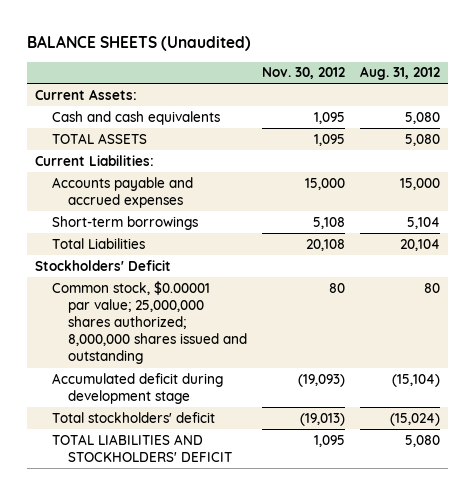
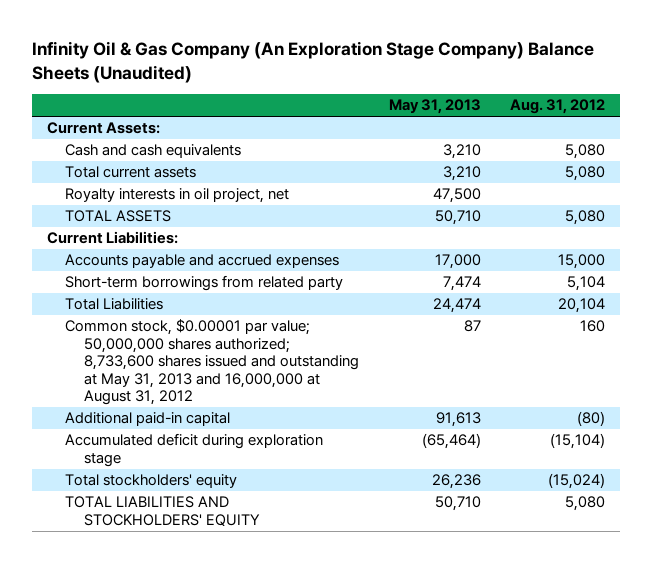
- BALANCE SHEETS (Unaudited)
+ Infinity Oil & Gas Company (An Exploration Stage Company) Balance Sheets (Unaudited)
- | Nov. 30, 2012 | Aug. 31, 2012
+ | May 31, 2013 | Aug. 31, 2012
+ Total current assets | 3,210 | 5,080
+ Royalty interests in oil project, net | 47,500 |
- Short-term borrowings | 5,108 | 5,104
+ Short-term borrowings from related party | 7,474 | 5,104
- Stockholders' Deficit
- Common stock, $0.00001 par value; 25,000,000 shares authorized; 8,000,000 shares issued and outstanding | 80 | 80
- Accumulated deficit during development stage | (19,093) | (15,104)
- Total stockholders' deficit | (19,013) | (15,024)
- TOTAL LIABILITIES AND STOCKHOLDERS' DEFICIT | 1,095 | 5,080
+ Common stock, $0.00001 par value; 50,000,000 shares authorized; 8,733,600 shares issued and outstanding at May 31, 2013 and 16,000,000 at August 31, 2012 | 87 | 160
+ Additional paid-in capital | 91,613 | (80)
+ Accumulated deficit during exploration stage | (65,464) | (15,104)
+ Total stockholders' equity | 26,236 | (15,024)
+ TOTAL LIABILITIES AND STOCKHOLDERS' EQUITY | 50,710 | 5,080

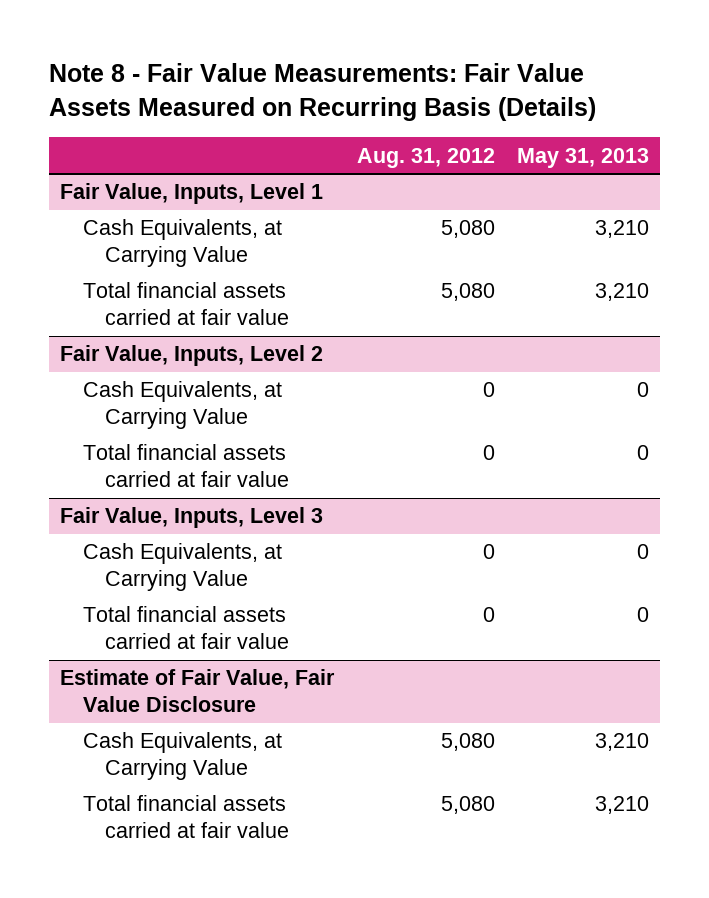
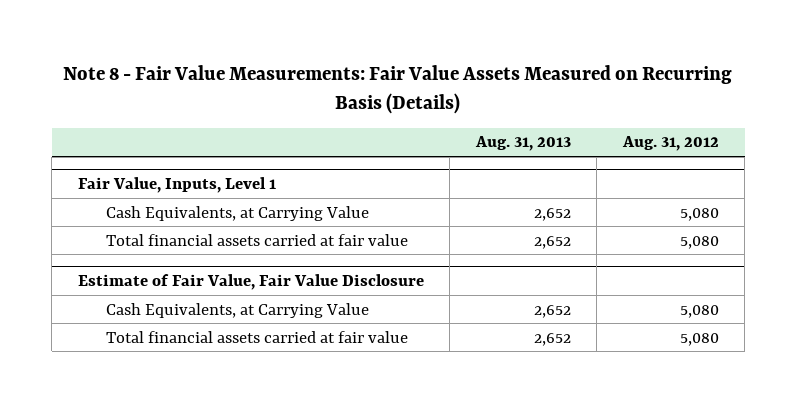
- | Aug. 31, 2012 | May 31, 2013
+ | Aug. 31, 2013 | Aug. 31, 2012
- Fair Value, Inputs, Level 2
- Cash Equivalents, at Carrying Value | 0 | 0
- Total financial assets carried at fair value | 0 | 0
- Fair Value, Inputs, Level 3
- Cash Equivalents, at Carrying Value | 0 | 0
- Total financial assets carried at fair value | 0 | 0

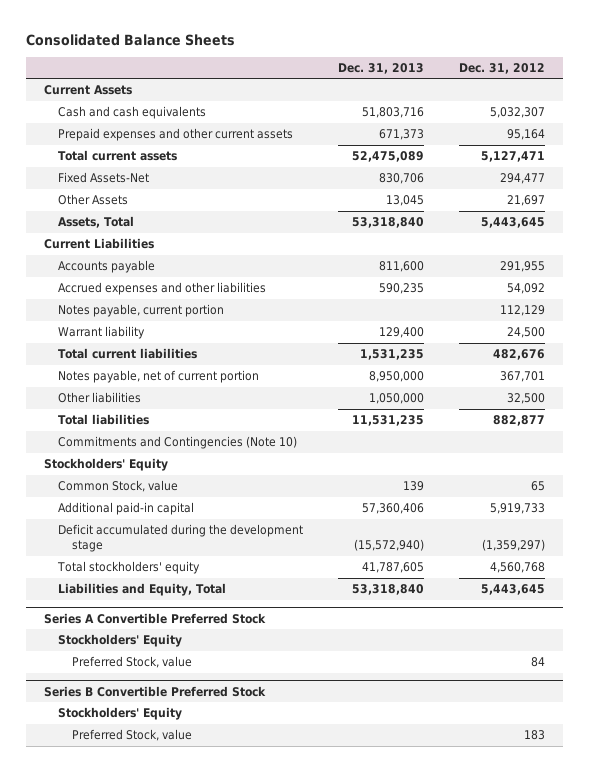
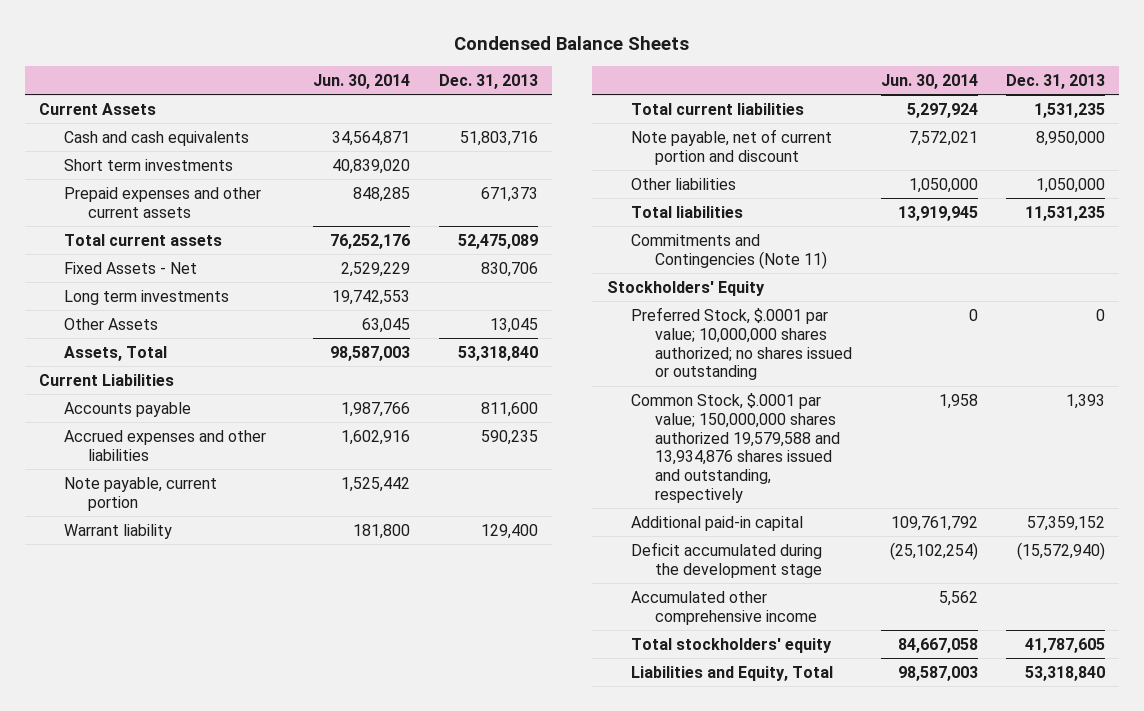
- Consolidated Balance Sheets
+ Condensed Balance Sheets
- | Dec. 31, 2013 | Dec. 31, 2012
+ | Jun. 30, 2014 | Dec. 31, 2013
+ Short term investments | 40,839,020 |
- Fixed Assets-Net | 830,706 | 294,477
+ Fixed Assets - Net | 2,529,229 | 830,706
+ Long term investments | 19,742,553 |
- Notes payable, current portion | | 112,129
+ Note payable, current portion | 1,525,442 |
- Notes payable, net of current portion | 8,950,000 | 367,701
+ Note payable, net of current portion and discount | 7,572,021 | 8,950,000
- Commitments and Contingencies (Note 10)
+ Commitments and Contingencies (Note 11)
- Common Stock, value | 139 | 65
- Additional paid-in capital | 57,360,406 | 5,919,733
+ Preferred Stock, $.0001 par value; 10,000,000 shares authorized; no shares issued or outstanding | 0 | 0
+ Common Stock, $.0001 par value; 150,000,000 shares authorized 19,579,588 and 13,934,876 shares issued and outstanding, respectively | 1,958 | 1,393
+ Additional paid-in capital | 109,761,792 | 57,359,152
+ Accumulated other comprehensive income | 5,562 |
- Series A Convertible Preferred Stock
- Stockholders' Equity
- Preferred Stock, value | | 84
- Series B Convertible Preferred Stock
- Stockholders' Equity
- Preferred Stock, value | | 183

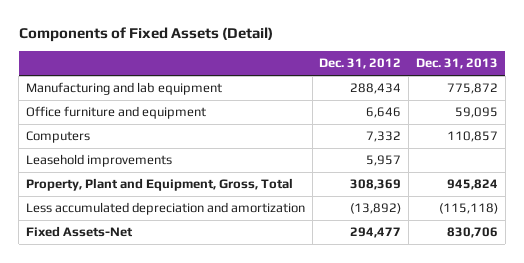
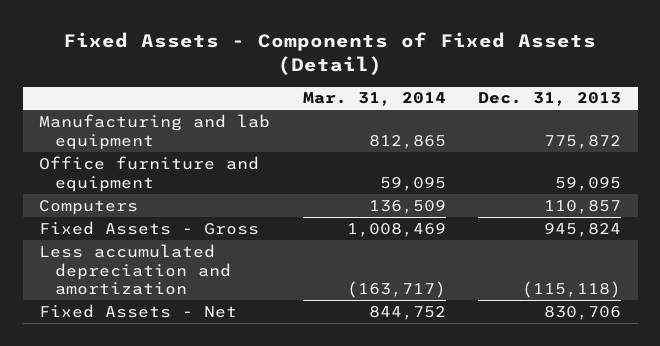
- Components of Fixed Assets (Detail)
+ Fixed Assets - Components of Fixed Assets (Detail)
- | Dec. 31, 2012 | Dec. 31, 2013
+ | Mar. 31, 2014 | Dec. 31, 2013
- Leasehold improvements | 5,957 |
- Property, Plant and Equipment, Gross, Total | 308,369 | 945,824
+ Fixed Assets - Gross | 1,008,469 | 945,824
- Fixed Assets-Net | 294,477 | 830,706
+ Fixed Assets - Net | 844,752 | 830,706

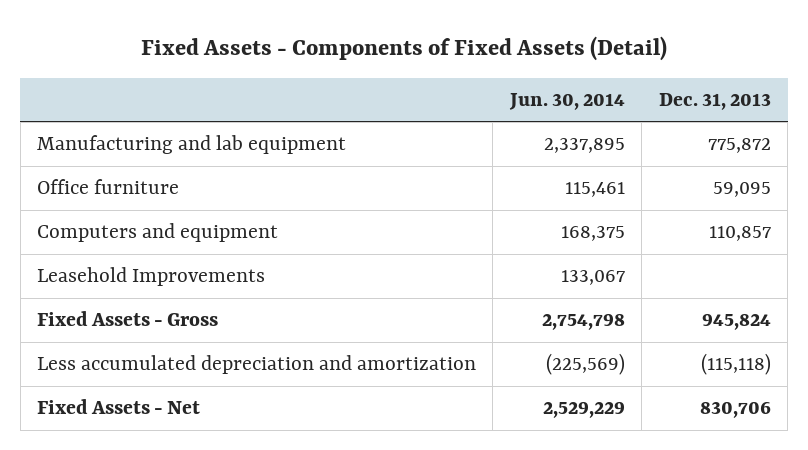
- | Mar. 31, 2014 | Dec. 31, 2013
+ | Jun. 30, 2014 | Dec. 31, 2013
- Office furniture and equipment | 59,095 | 59,095
- Computers | 136,509 | 110,857
+ Office furniture | 115,461 | 59,095
+ Computers and equipment | 168,375 | 110,857
+ Leasehold Improvements | 133,067 |

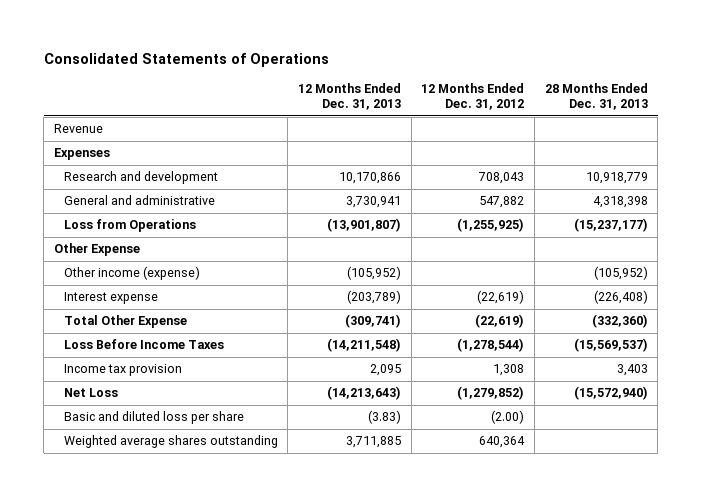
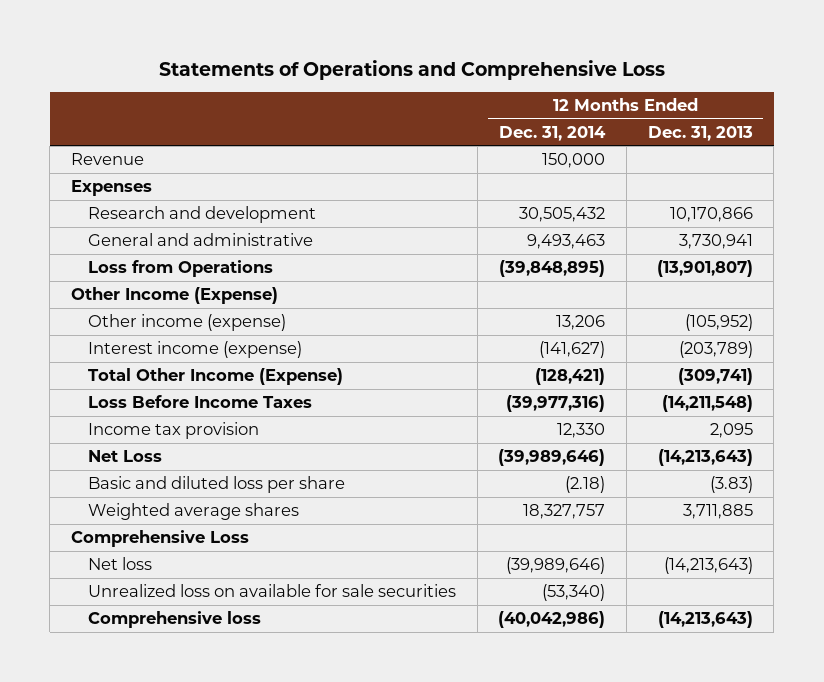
- Consolidated Statements of Operations
+ Statements of Operations and Comprehensive Loss
- | 12 Months Ended Dec. 31, 2013 | 12 Months Ended Dec. 31, 2012 | 28 Months Ended Dec. 31, 2013
+ | 12 Months Ended Dec. 31, 2014 | 12 Months Ended Dec. 31, 2013
- Other Expense
+ Other Income (Expense)
- Interest expense | (203,789) | (22,619) | (226,408)
- Total Other Expense | (309,741) | (22,619) | (332,360)
+ Interest income (expense) | (141,627) | (203,789)
+ Total Other Income (Expense) | (128,421) | (309,741)
- Weighted average shares outstanding | 3,711,885 | 640,364 |
+ Weighted average shares | 18,327,757 | 3,711,885
+ Comprehensive Loss
+ Net loss | (39,989,646) | (14,213,643)
+ Unrealized loss on available for sale securities | (53,340) |
+ Comprehensive loss | (40,042,986) | (14,213,643)

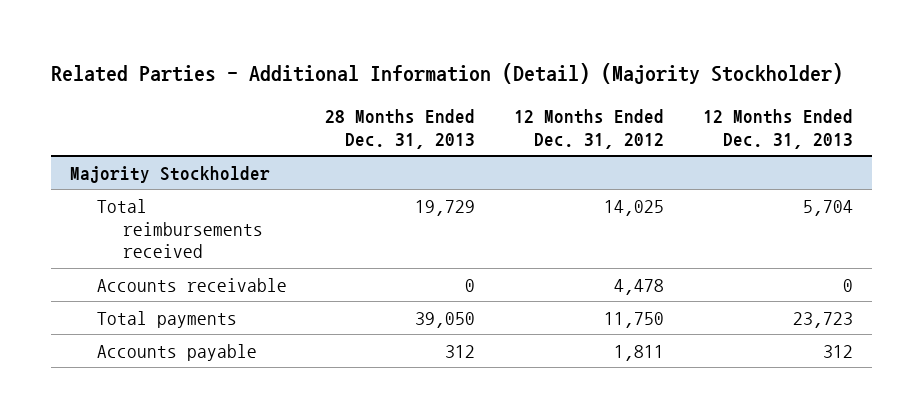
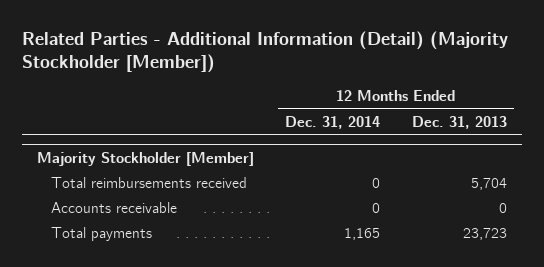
- Related Parties - Additional Information (Detail) (Majority Stockholder)
+ Related Parties - Additional Information (Detail) (Majority Stockholder [Member])
- | 28 Months Ended Dec. 31, 2013 | 12 Months Ended Dec. 31, 2012 | 12 Months Ended Dec. 31, 2013
+ | 12 Months Ended Dec. 31, 2014 | 12 Months Ended Dec. 31, 2013
- Majority Stockholder
+ Majority Stockholder [Member]
- Accounts payable | 312 | 1,811 | 312

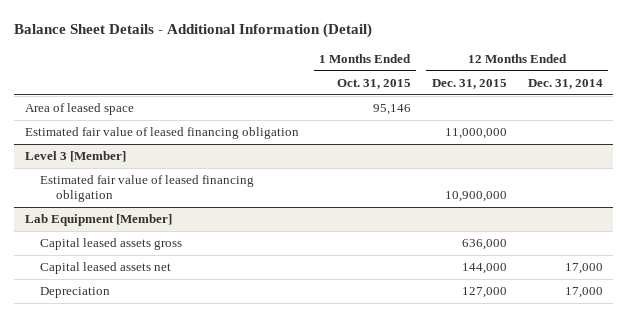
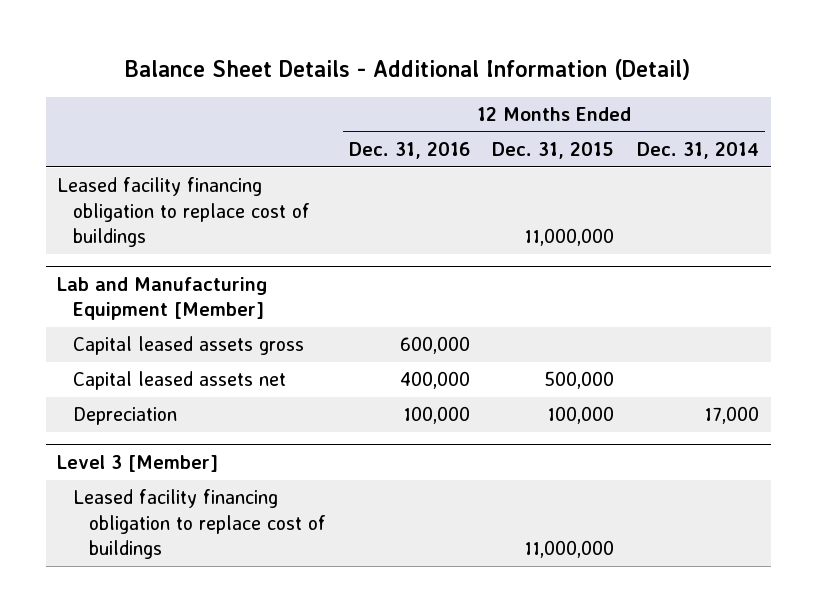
- | 1 Months Ended Oct. 31, 2015 | 12 Months Ended Dec. 31, 2015 | 12 Months Ended Dec. 31, 2014
+ | 12 Months Ended Dec. 31, 2016 | 12 Months Ended Dec. 31, 2015 | 12 Months Ended Dec. 31, 2014
- Area of leased space | 95,146 | |
- Estimated fair value of leased financing obligation | | 11,000,000 |
+ Leased facility financing obligation to replace cost of buildings | | 11,000,000 |
+ Lab and Manufacturing Equipment [Member]
+ Capital leased assets gross | 600,000 | |
+ Capital leased assets net | 400,000 | 500,000 |
+ Depreciation | 100,000 | 100,000 | 17,000
@ Level 3 [Member]
- Estimated fair value of leased financing obligation | | 10,900,000 |
- Lab Equipment [Member]
- Capital leased assets gross | | 636,000 |
- Capital leased assets net | | 144,000 | 17,000
- Depreciation | | 127,000 | 17,000
@ Level 3 [Member]
+ Leased facility financing obligation to replace cost of buildings | | 11,000,000 |

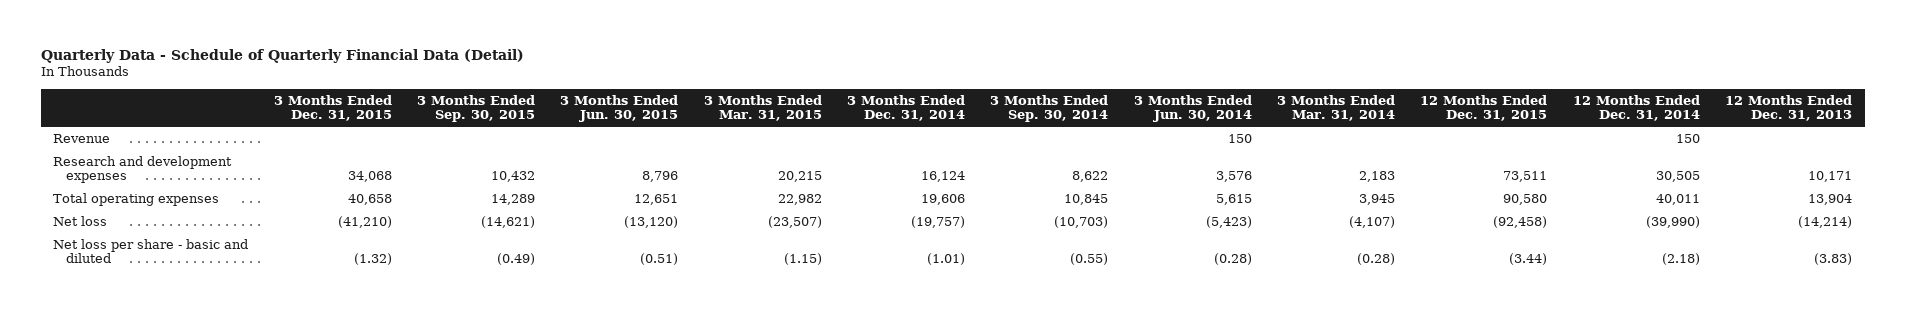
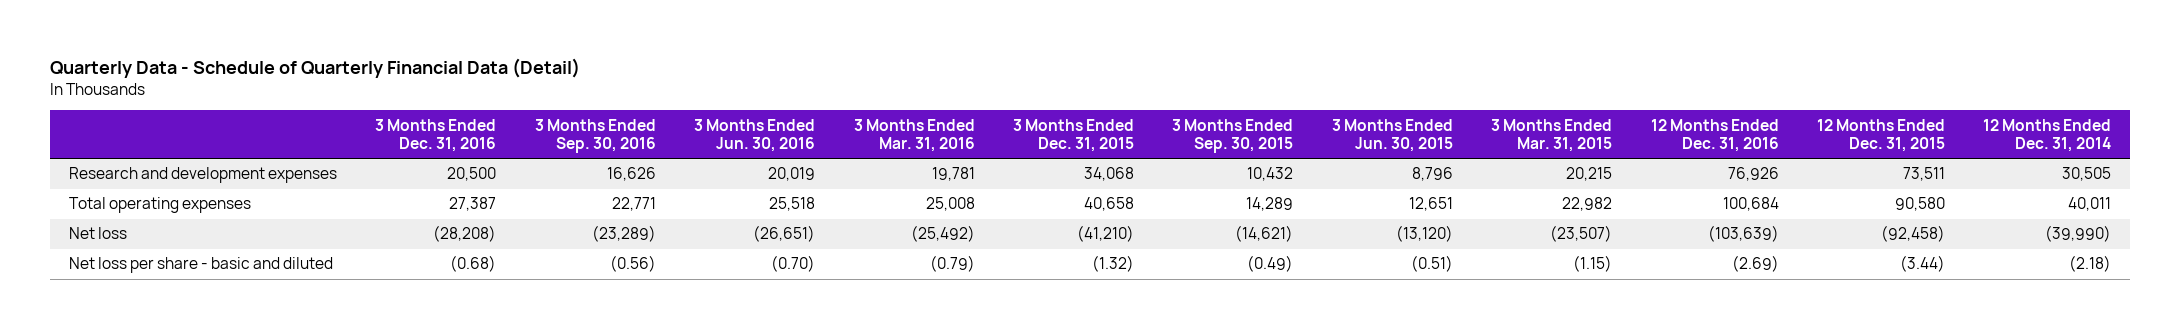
- | 3 Months Ended Dec. 31, 2015 | 3 Months Ended Sep. 30, 2015 | 3 Months Ended Jun. 30, 2015 | 3 Months Ended Mar. 31, 2015 | 3 Months Ended Dec. 31, 2014 | 3 Months Ended Sep. 30, 2014 | 3 Months Ended Jun. 30, 2014 | 3 Months Ended Mar. 31, 2014 | 12 Months Ended Dec. 31, 2015 | 12 Months Ended Dec. 31, 2014 | 12 Months Ended Dec. 31, 2013
+ | 3 Months Ended Dec. 31, 2016 | 3 Months Ended Sep. 30, 2016 | 3 Months Ended Jun. 30, 2016 | 3 Months Ended Mar. 31, 2016 | 3 Months Ended Dec. 31, 2015 | 3 Months Ended Sep. 30, 2015 | 3 Months Ended Jun. 30, 2015 | 3 Months Ended Mar. 31, 2015 | 12 Months Ended Dec. 31, 2016 | 12 Months Ended Dec. 31, 2015 | 12 Months Ended Dec. 31, 2014
- Revenue | | | | | | | 150 | | | 150 |

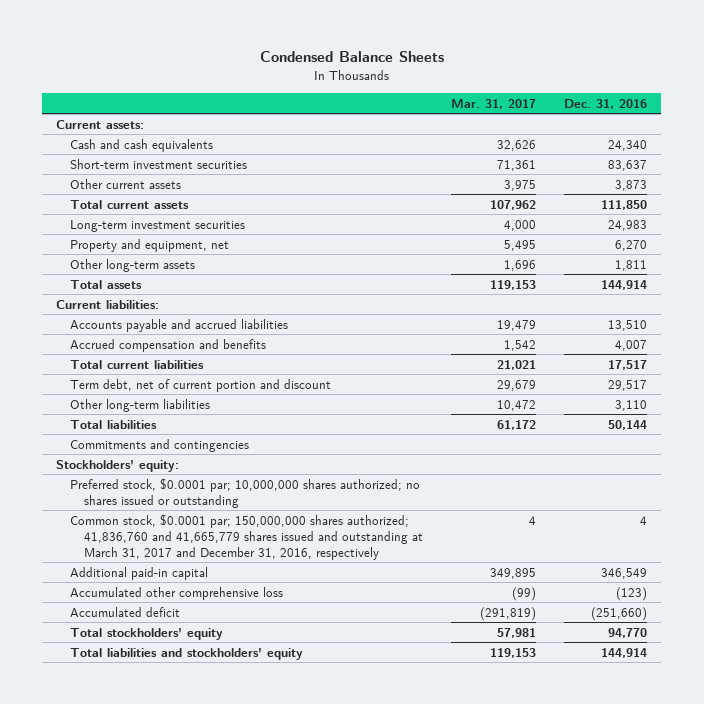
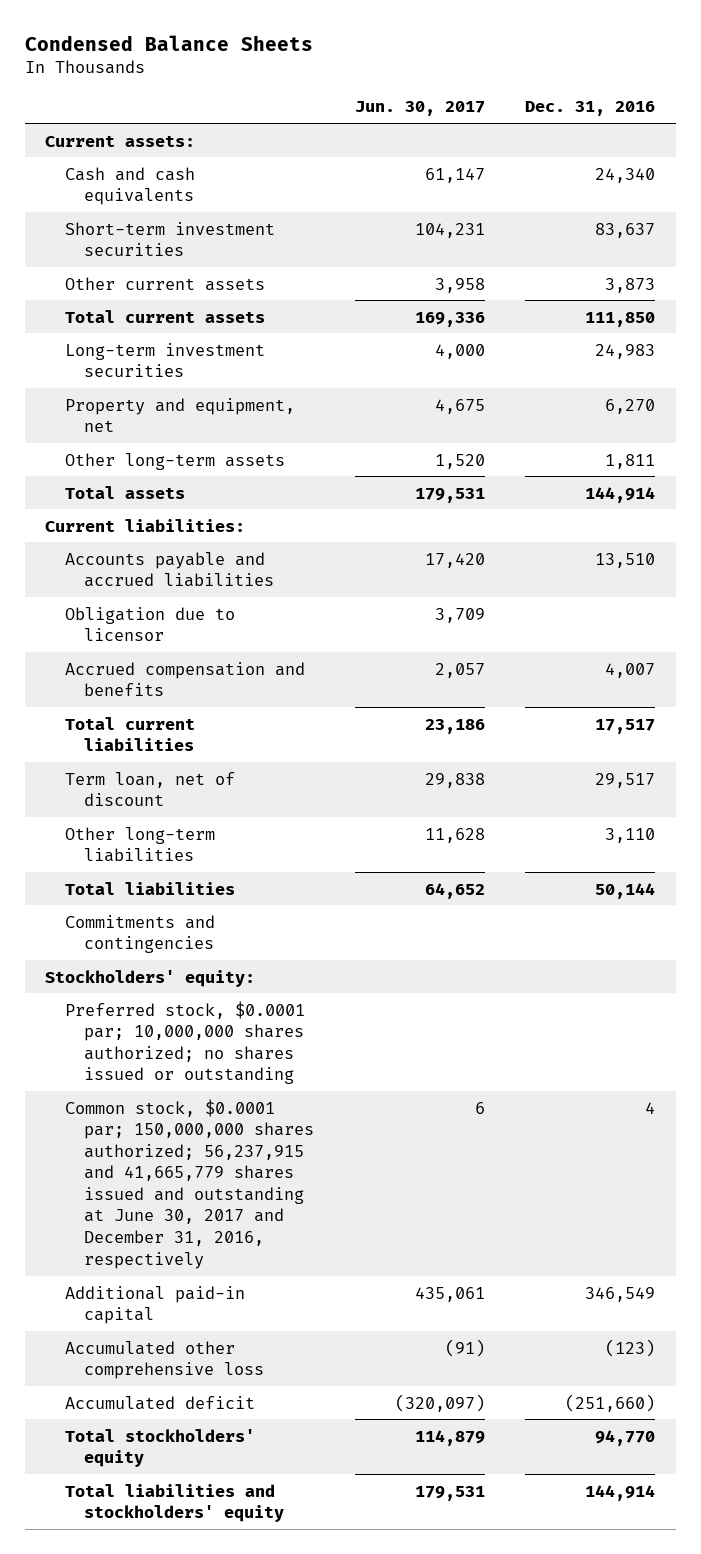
- | Mar. 31, 2017 | Dec. 31, 2016
+ | Jun. 30, 2017 | Dec. 31, 2016
+ Obligation due to licensor | 3,709 |
- Term debt, net of current portion and discount | 29,679 | 29,517
+ Term loan, net of discount | 29,838 | 29,517
- Common stock, $0.0001 par; 150,000,000 shares authorized; 41,836,760 and 41,665,779 shares issued and outstanding at March 31, 2017 and December 31, 2016, respectively | 4 | 4
+ Common stock, $0.0001 par; 150,000,000 shares authorized; 56,237,915 and 41,665,779 shares issued and outstanding at June 30, 2017 and December 31, 2016, respectively | 6 | 4

